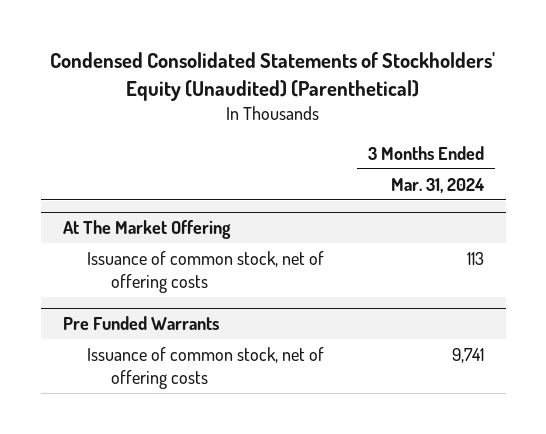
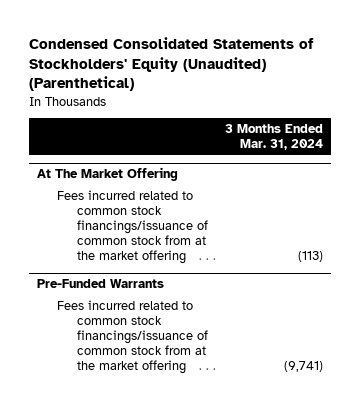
@ At The Market Offering
- Issuance of common stock, net of offering costs | 113
- Pre Funded Warrants
- Issuance of common stock, net of offering costs | 9,741
@ At The Market Offering
+ Fees incurred related to common stock financings/issuance of common stock from at the market offering | (113)
+ Pre-Funded Warrants
+ Fees incurred related to common stock financings/issuance of common stock from at the market offering | (9,741)

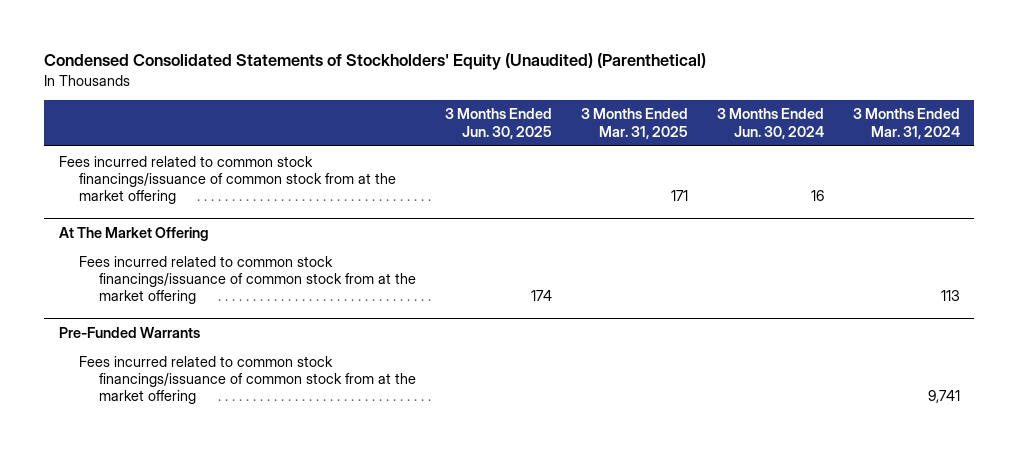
- | 3 Months Ended Mar. 31, 2024
+ | 3 Months Ended Jun. 30, 2025 | 3 Months Ended Mar. 31, 2025 | 3 Months Ended Jun. 30, 2024 | 3 Months Ended Mar. 31, 2024
+ Fees incurred related to common stock financings/issuance of common stock from at the market offering | | 171 | 16 |
@ At The Market Offering
- Fees incurred related to common stock financings/issuance of common stock from at the market offering | (113)
+ Fees incurred related to common stock financings/issuance of common stock from at the market offering | 174 | | | 113
@ Pre-Funded Warrants
- Fees incurred related to common stock financings/issuance of common stock from at the market offering | (9,741)
+ Fees incurred related to common stock financings/issuance of common stock from at the market offering | | | | 9,741

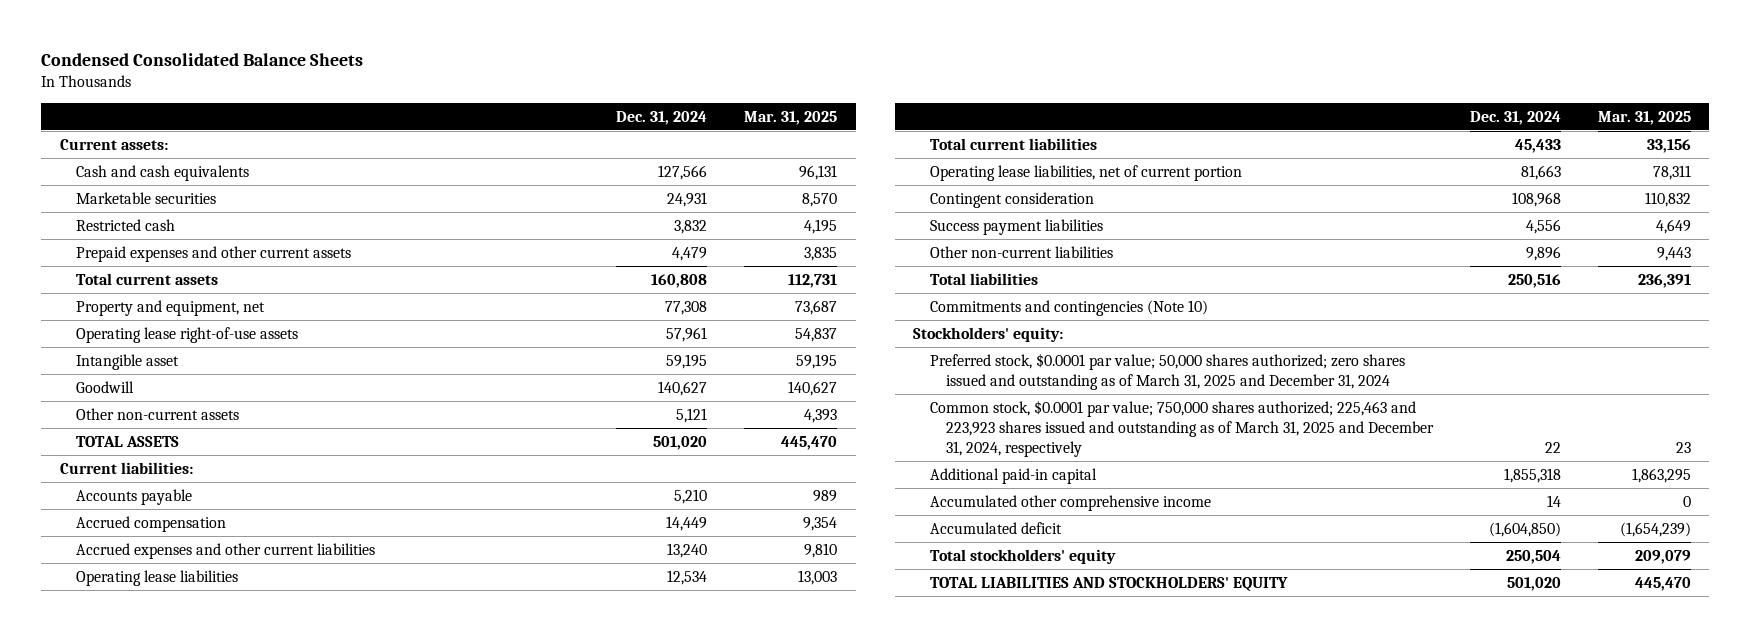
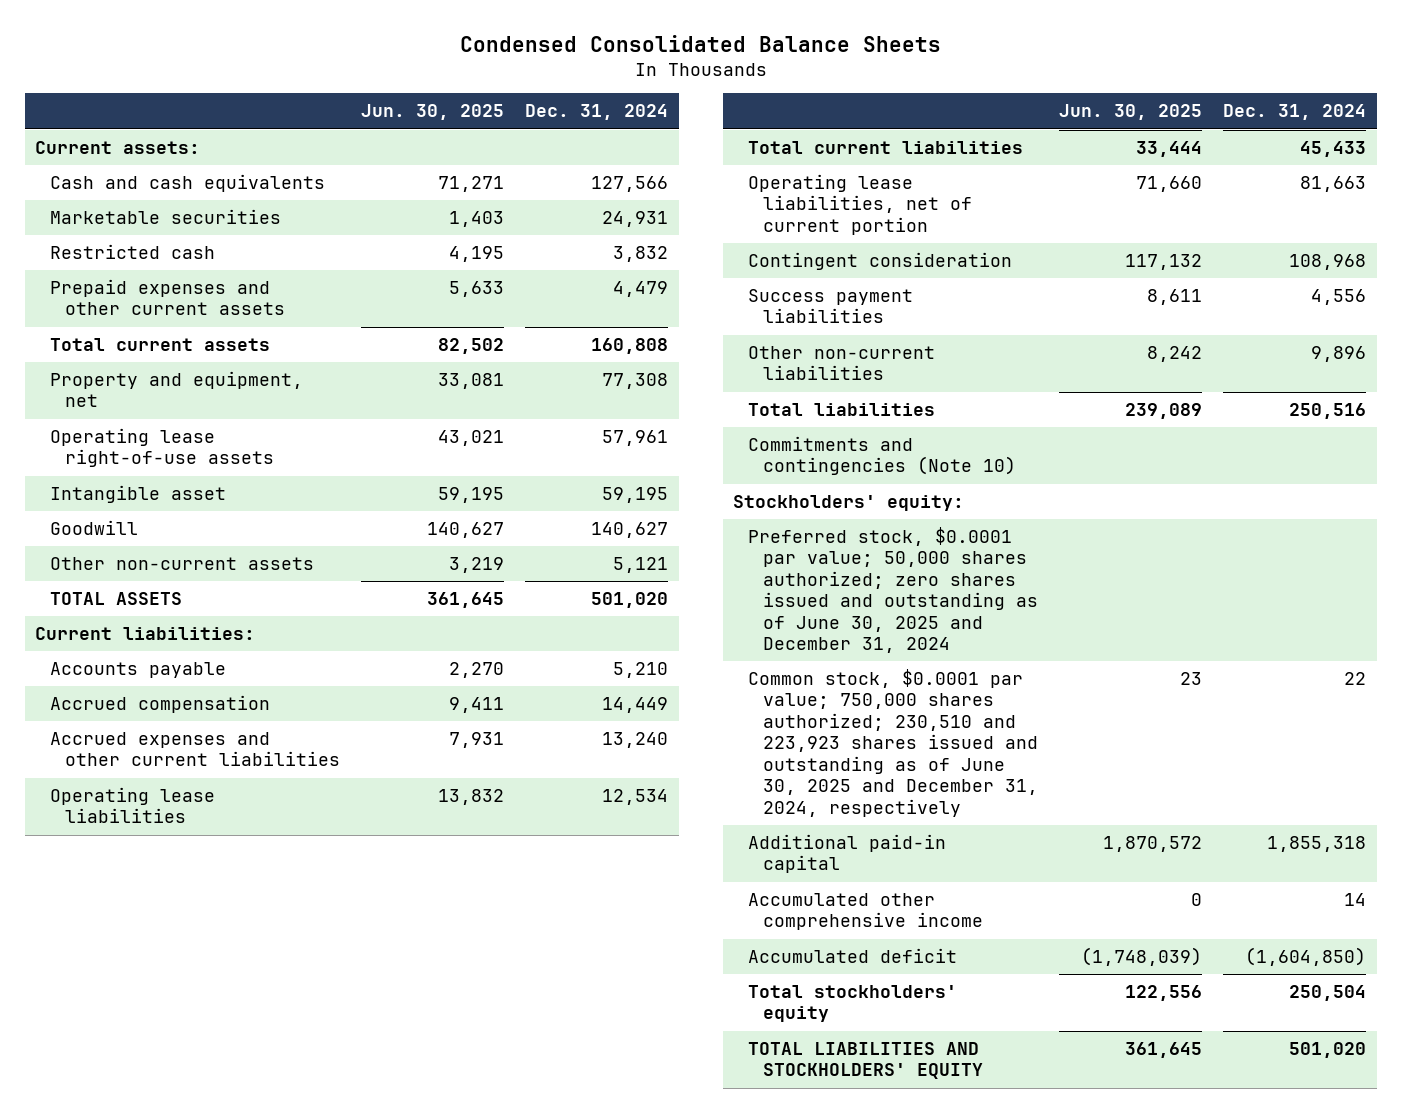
- | Dec. 31, 2024 | Mar. 31, 2025
+ | Jun. 30, 2025 | Dec. 31, 2024
- Preferred stock, $0.0001 par value; 50,000 shares authorized; zero shares issued and outstanding as of March 31, 2025 and December 31, 2024
- Common stock, $0.0001 par value; 750,000 shares authorized; 225,463 and 223,923 shares issued and outstanding as of March 31, 2025 and December 31, 2024, respectively | 22 | 23
+ Preferred stock, $0.0001 par value; 50,000 shares authorized; zero shares issued and outstanding as of June 30, 2025 and December 31, 2024
+ Common stock, $0.0001 par value; 750,000 shares authorized; 230,510 and 223,923 shares issued and outstanding as of June 30, 2025 and December 31, 2024, respectively | 23 | 22

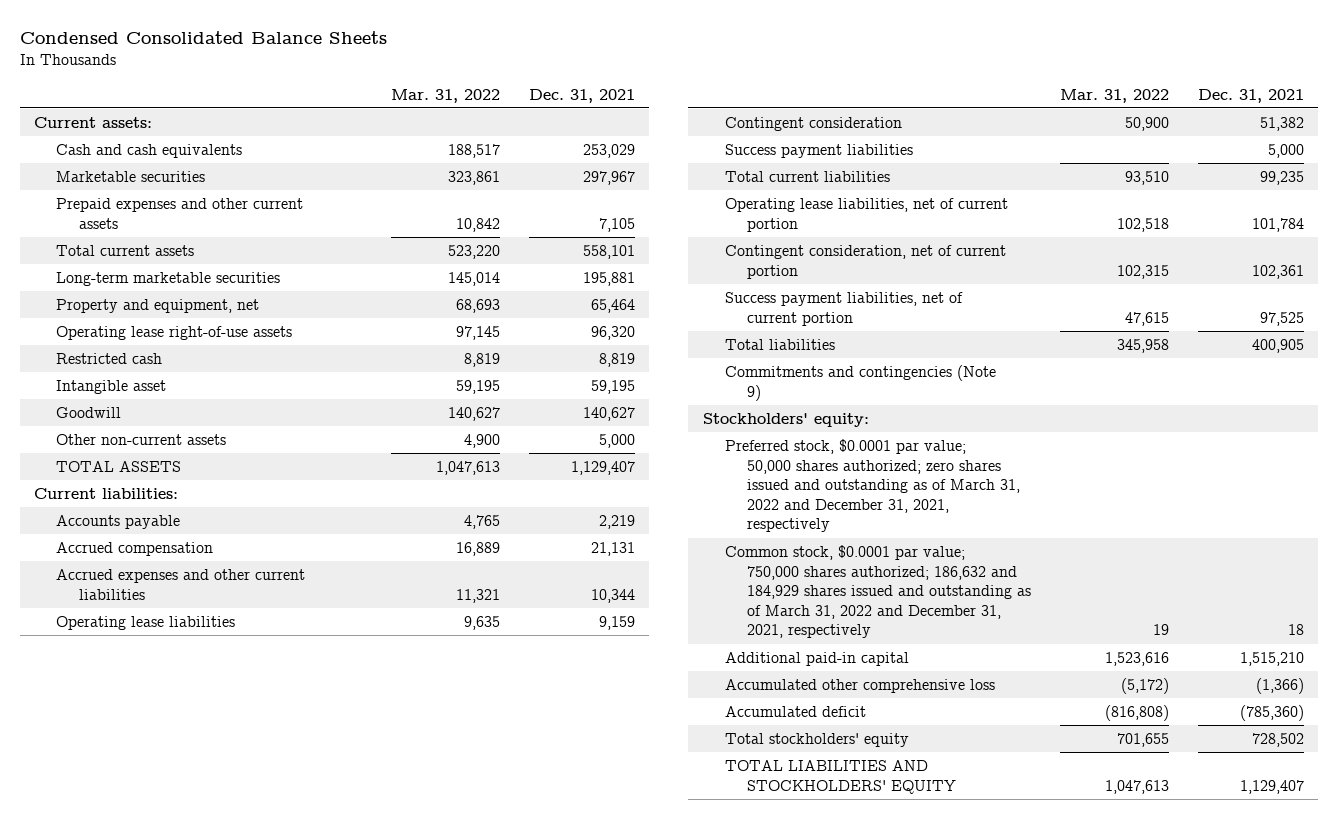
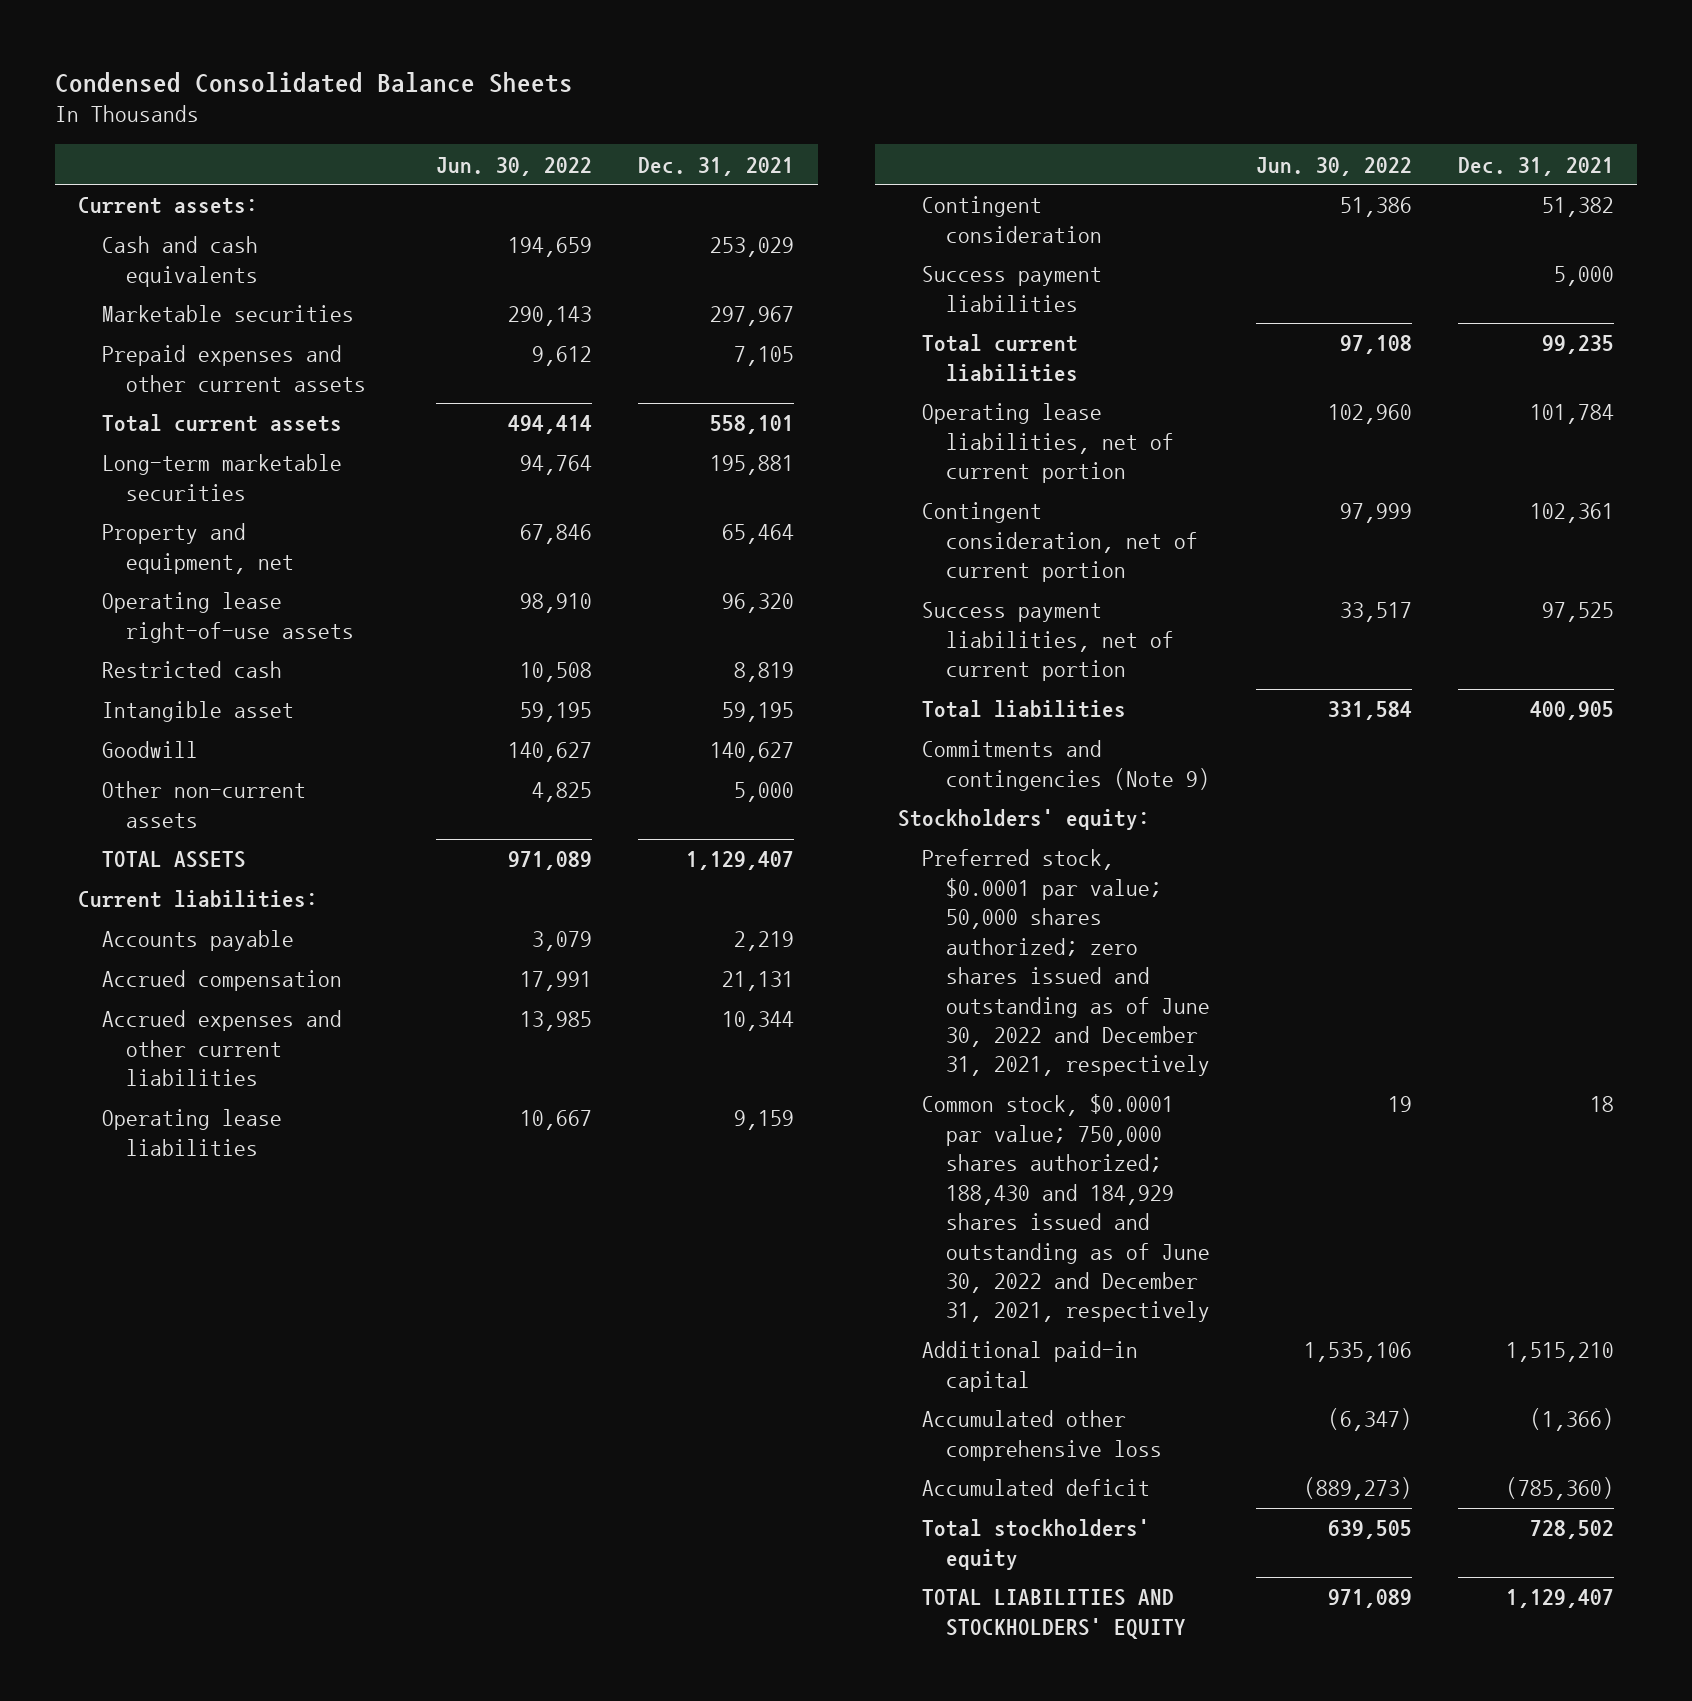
- | Mar. 31, 2022 | Dec. 31, 2021
+ | Jun. 30, 2022 | Dec. 31, 2021
- Preferred stock, $0.0001 par value; 50,000 shares authorized; zero shares issued and outstanding as of March 31, 2022 and December 31, 2021, respectively
- Common stock, $0.0001 par value; 750,000 shares authorized; 186,632 and 184,929 shares issued and outstanding as of March 31, 2022 and December 31, 2021, respectively | 19 | 18
+ Preferred stock, $0.0001 par value; 50,000 shares authorized; zero shares issued and outstanding as of June 30, 2022 and December 31, 2021, respectively
+ Common stock, $0.0001 par value; 750,000 shares authorized; 188,430 and 184,929 shares issued and outstanding as of June 30, 2022 and December 31, 2021, respectively | 19 | 18

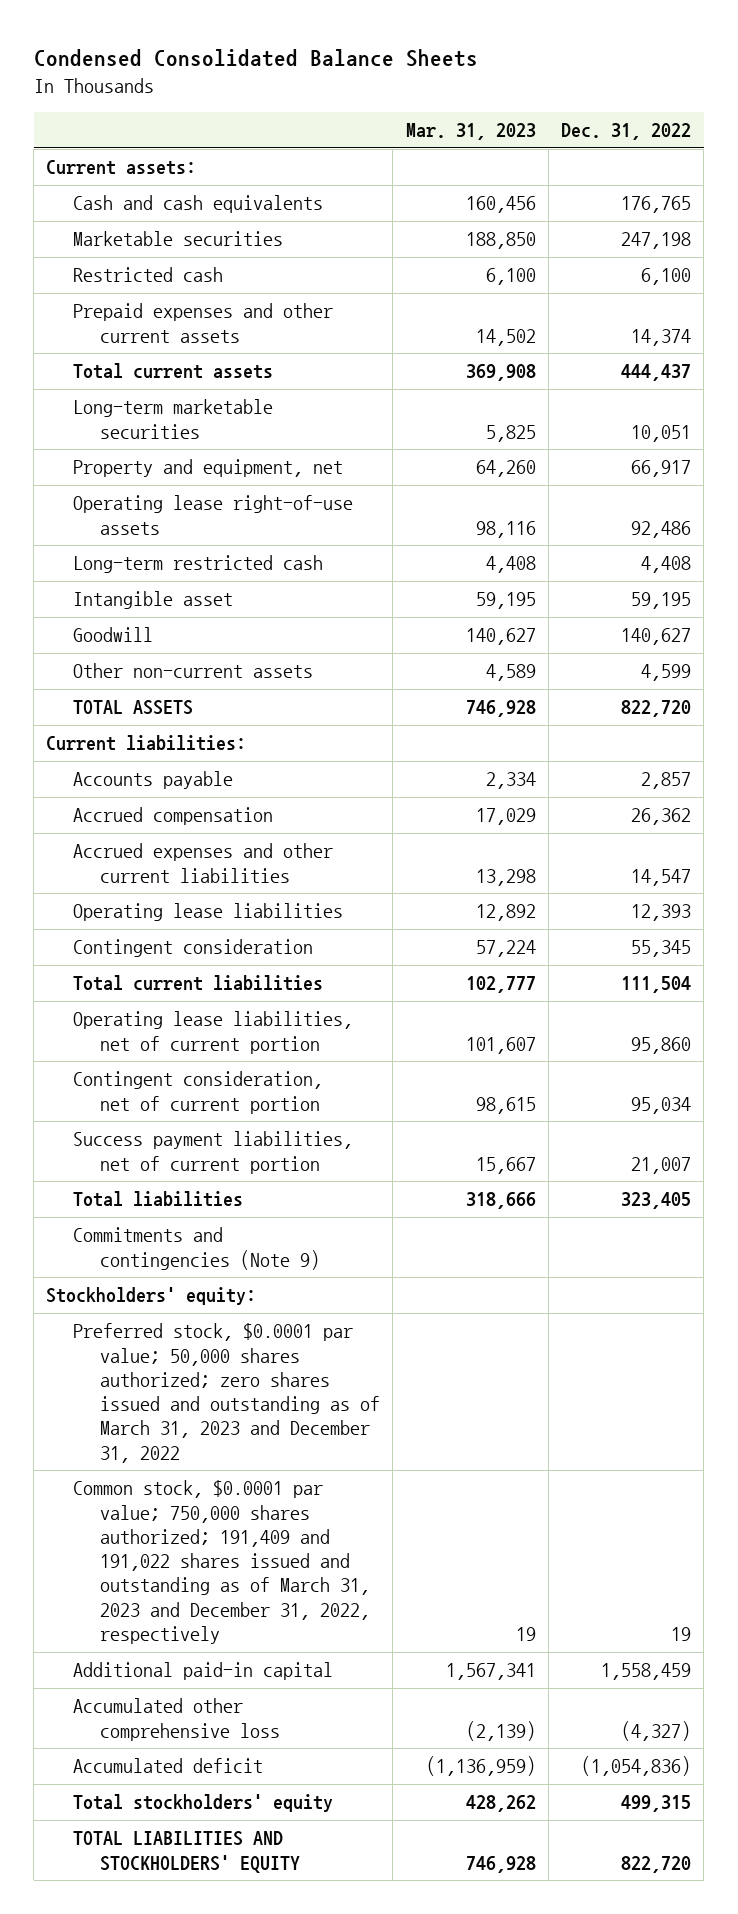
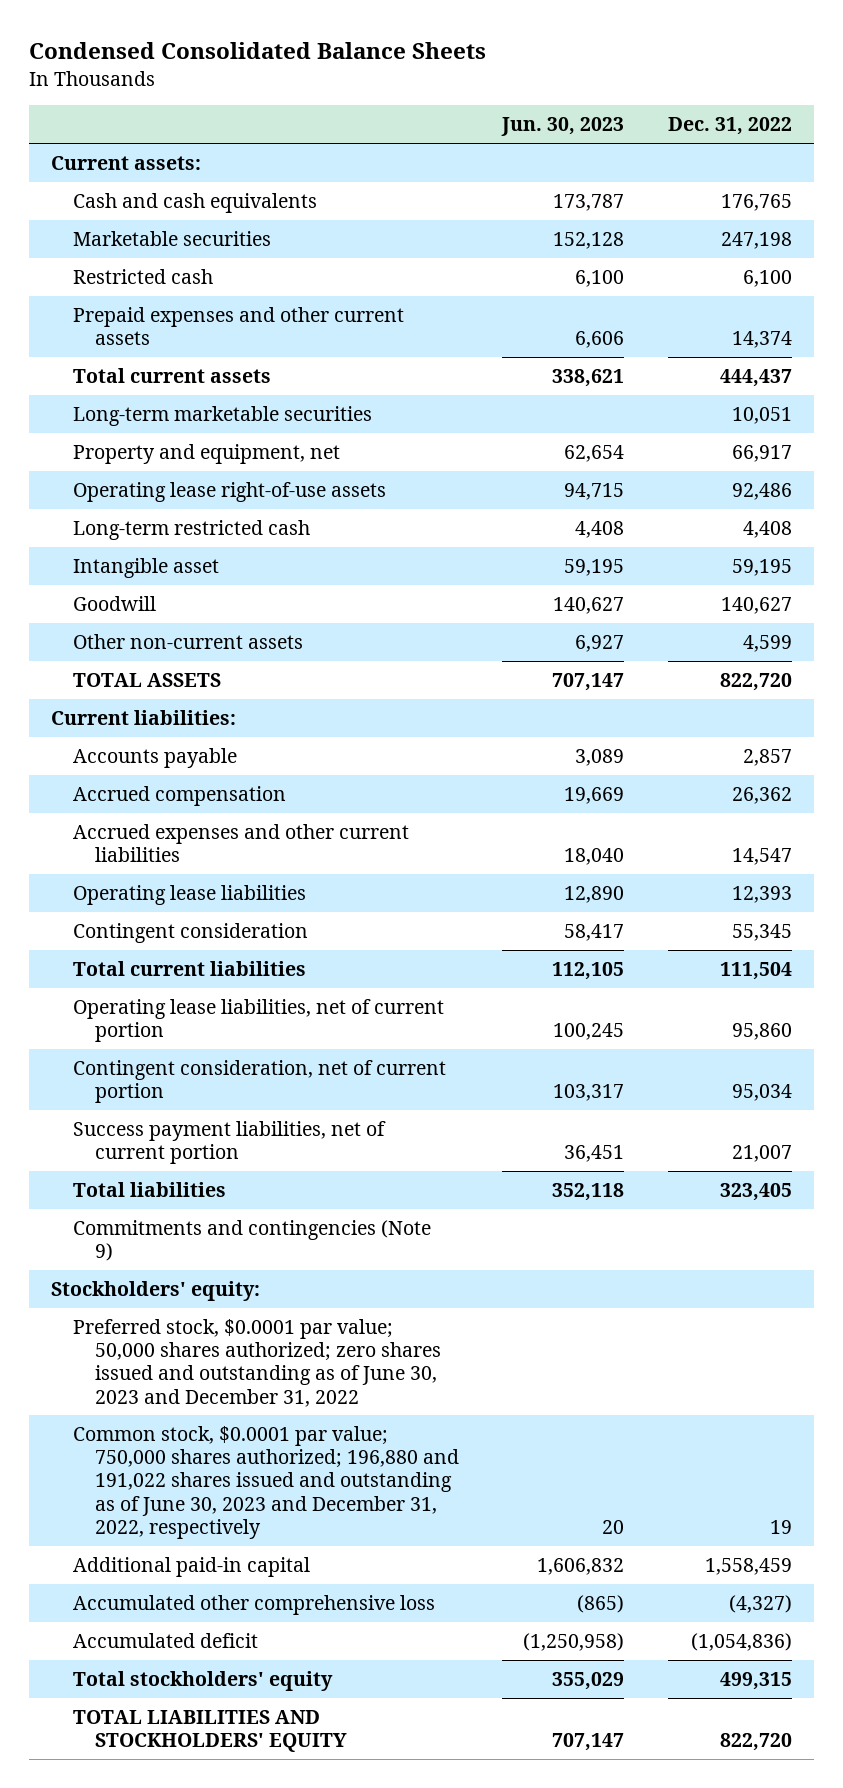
- | Mar. 31, 2023 | Dec. 31, 2022
+ | Jun. 30, 2023 | Dec. 31, 2022
- Preferred stock, $0.0001 par value; 50,000 shares authorized; zero shares issued and outstanding as of March 31, 2023 and December 31, 2022
- Common stock, $0.0001 par value; 750,000 shares authorized; 191,409 and 191,022 shares issued and outstanding as of March 31, 2023 and December 31, 2022, respectively | 19 | 19
+ Preferred stock, $0.0001 par value; 50,000 shares authorized; zero shares issued and outstanding as of June 30, 2023 and December 31, 2022
+ Common stock, $0.0001 par value; 750,000 shares authorized; 196,880 and 191,022 shares issued and outstanding as of June 30, 2023 and December 31, 2022, respectively | 20 | 19

